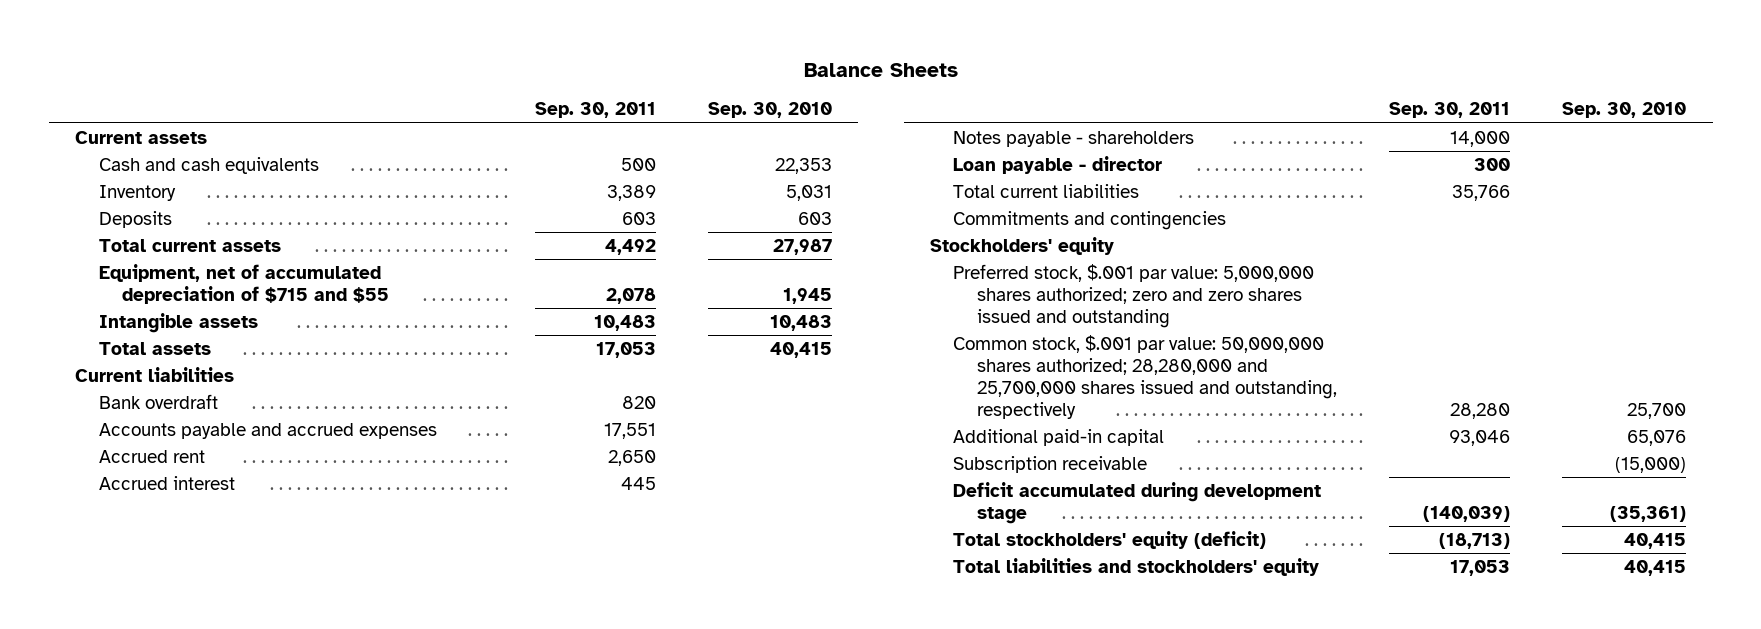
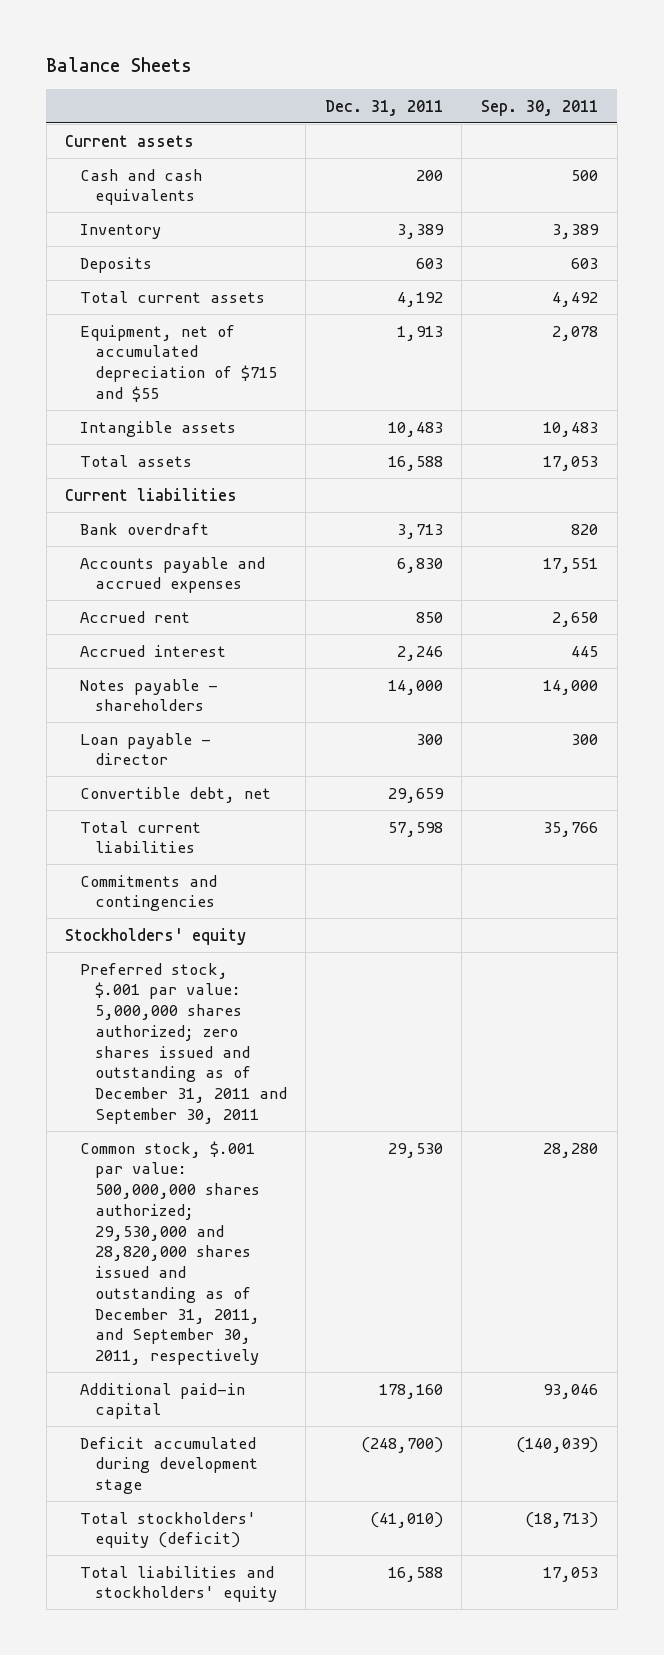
- | Sep. 30, 2011 | Sep. 30, 2010
+ | Dec. 31, 2011 | Sep. 30, 2011
+ Convertible debt, net | 29,659 |
- Preferred stock, $.001 par value: 5,000,000 shares authorized; zero and zero shares issued and outstanding
- Common stock, $.001 par value: 50,000,000 shares authorized; 28,280,000 and 25,700,000 shares issued and outstanding, respectively | 28,280 | 25,700
+ Preferred stock, $.001 par value: 5,000,000 shares authorized; zero shares issued and outstanding as of December 31, 2011 and September 30, 2011
+ Common stock, $.001 par value: 500,000,000 shares authorized; 29,530,000 and 28,820,000 shares issued and outstanding as of December 31, 2011, and September 30, 2011, respectively | 29,530 | 28,280
- Subscription receivable | | (15,000)

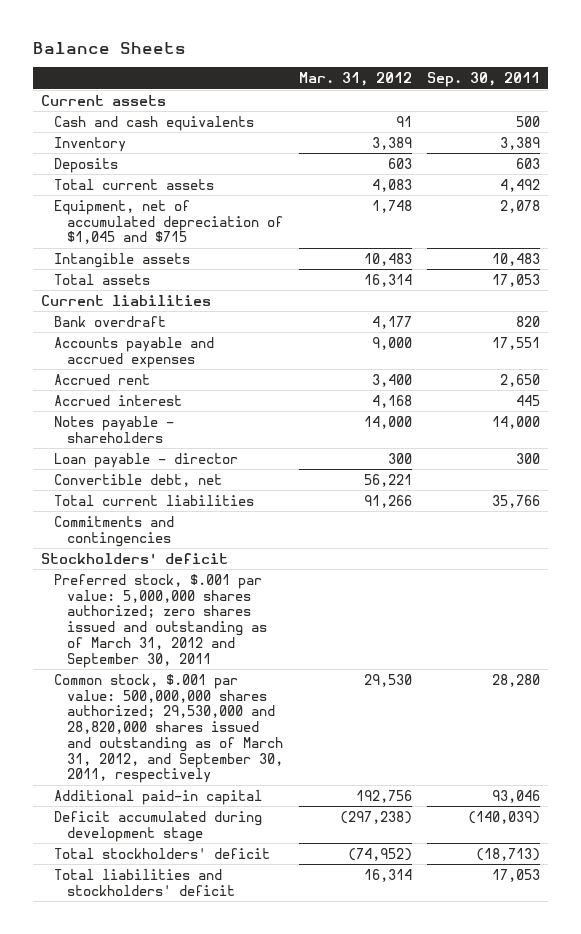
- | Dec. 31, 2011 | Sep. 30, 2011
+ | Mar. 31, 2012 | Sep. 30, 2011
- Equipment, net of accumulated depreciation of $715 and $55 | 1,913 | 2,078
+ Equipment, net of accumulated depreciation of $1,045 and $715 | 1,748 | 2,078
- Stockholders' equity
- Preferred stock, $.001 par value: 5,000,000 shares authorized; zero shares issued and outstanding as of December 31, 2011 and September 30, 2011
- Common stock, $.001 par value: 500,000,000 shares authorized; 29,530,000 and 28,820,000 shares issued and outstanding as of December 31, 2011, and September 30, 2011, respectively | 29,530 | 28,280
+ Stockholders' deficit
+ Preferred stock, $.001 par value: 5,000,000 shares authorized; zero shares issued and outstanding as of March 31, 2012 and September 30, 2011
+ Common stock, $.001 par value: 500,000,000 shares authorized; 29,530,000 and 28,820,000 shares issued and outstanding as of March 31, 2012, and September 30, 2011, respectively | 29,530 | 28,280
- Total stockholders' equity (deficit) | (41,010) | (18,713)
- Total liabilities and stockholders' equity | 16,588 | 17,053
+ Total stockholders' deficit | (74,952) | (18,713)
+ Total liabilities and stockholders' deficit | 16,314 | 17,053

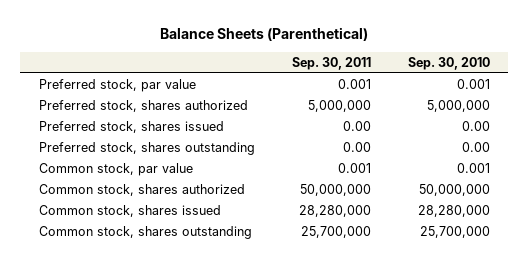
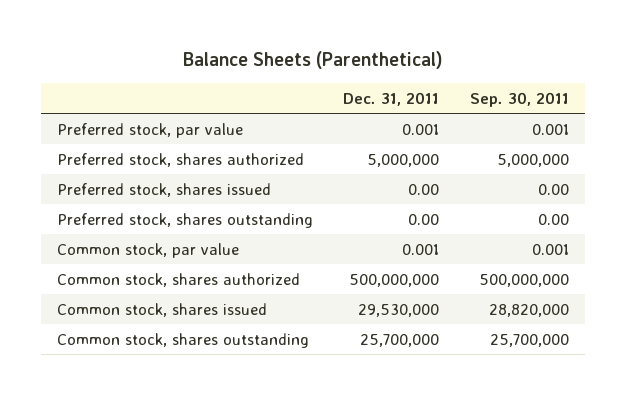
- | Sep. 30, 2011 | Sep. 30, 2010
+ | Dec. 31, 2011 | Sep. 30, 2011
- Common stock, shares authorized | 50,000,000 | 50,000,000
- Common stock, shares issued | 28,280,000 | 28,280,000
+ Common stock, shares authorized | 500,000,000 | 500,000,000
+ Common stock, shares issued | 29,530,000 | 28,820,000

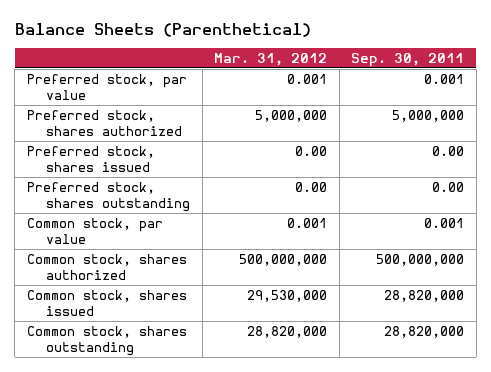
- | Dec. 31, 2011 | Sep. 30, 2011
+ | Mar. 31, 2012 | Sep. 30, 2011
- Common stock, shares outstanding | 25,700,000 | 25,700,000
+ Common stock, shares outstanding | 28,820,000 | 28,820,000

